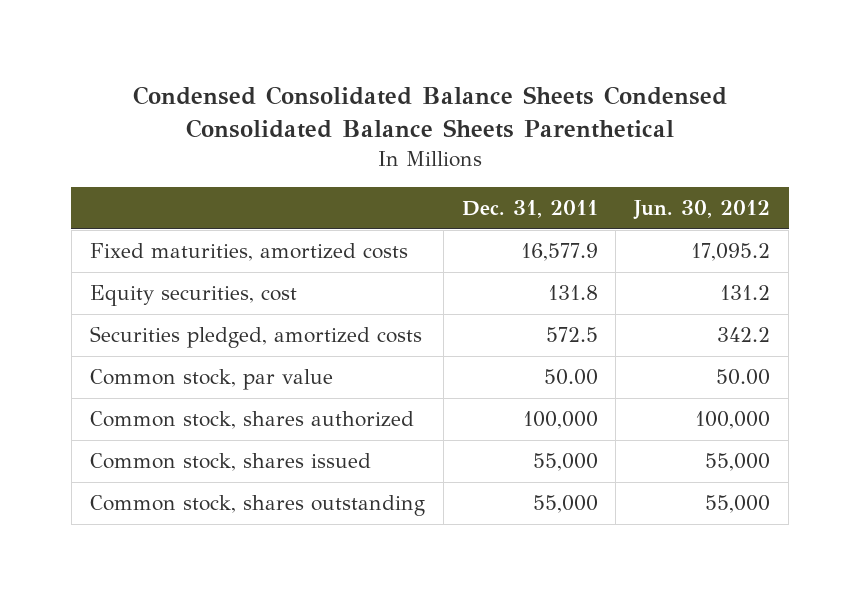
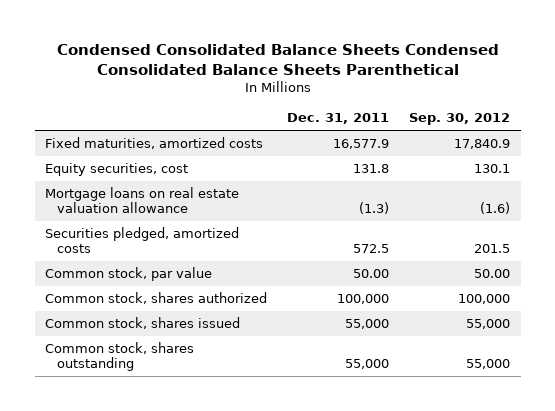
- | Dec. 31, 2011 | Jun. 30, 2012
+ | Dec. 31, 2011 | Sep. 30, 2012
+ Mortgage loans on real estate valuation allowance | (1.3) | (1.6)

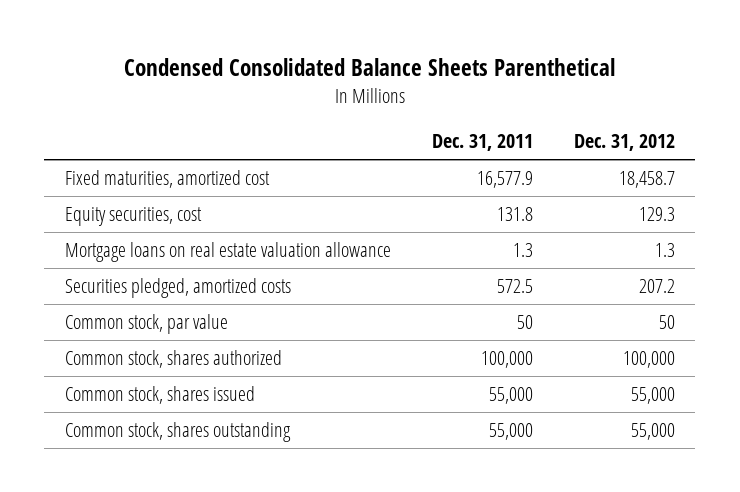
- Condensed Consolidated Balance Sheets Condensed Consolidated Balance Sheets Parenthetical
+ Condensed Consolidated Balance Sheets Parenthetical
- | Dec. 31, 2011 | Sep. 30, 2012
+ | Dec. 31, 2011 | Dec. 31, 2012
- Fixed maturities, amortized costs | 16,577.9 | 17,840.9
+ Fixed maturities, amortized cost | 16,577.9 | 18,458.7
- Mortgage loans on real estate valuation allowance | (1.3) | (1.6)
+ Mortgage loans on real estate valuation allowance | 1.3 | 1.3
- Common stock, par value | 50.00 | 50.00
+ Common stock, par value | 50 | 50

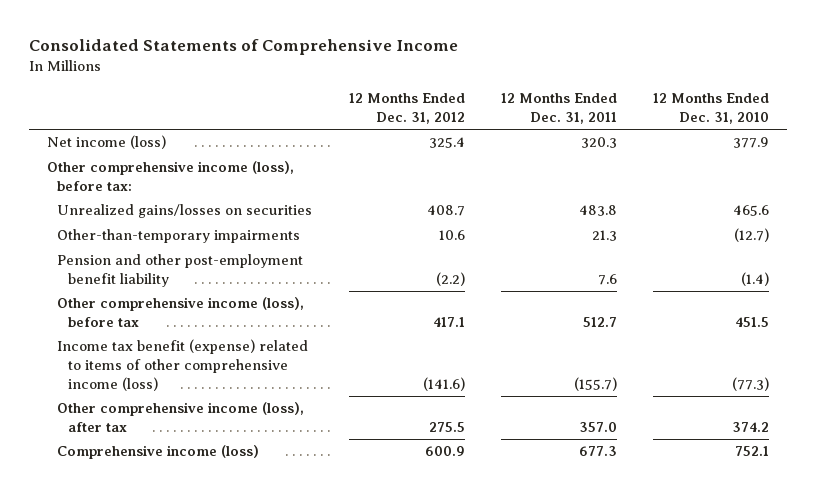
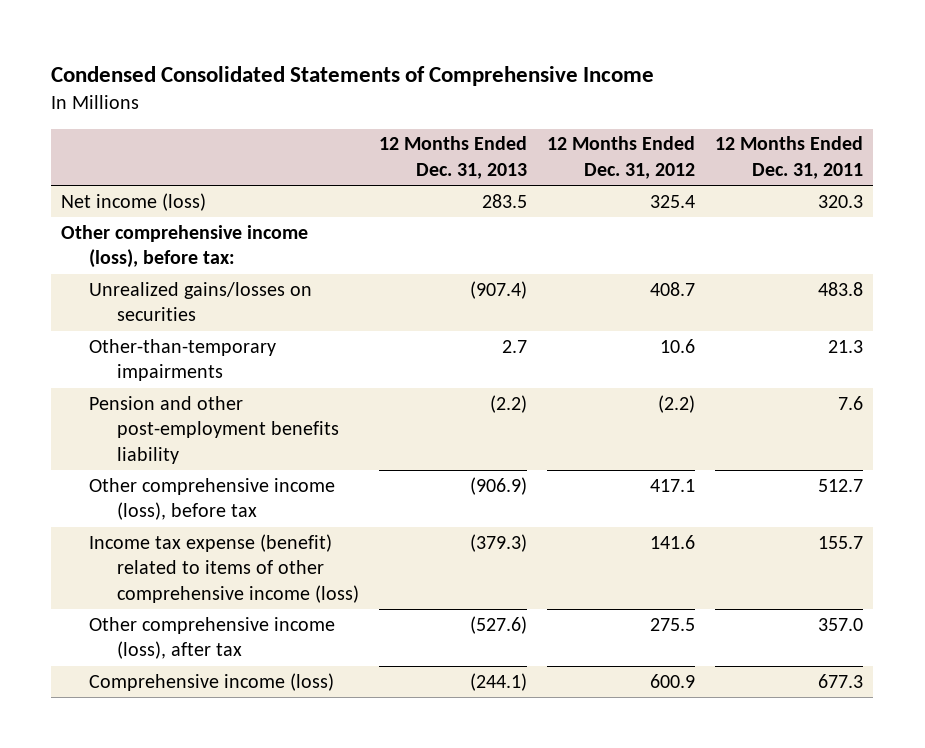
- Consolidated Statements of Comprehensive Income
+ Condensed Consolidated Statements of Comprehensive Income
- | 12 Months Ended Dec. 31, 2012 | 12 Months Ended Dec. 31, 2011 | 12 Months Ended Dec. 31, 2010
+ | 12 Months Ended Dec. 31, 2013 | 12 Months Ended Dec. 31, 2012 | 12 Months Ended Dec. 31, 2011
- Pension and other post-employment benefit liability | (2.2) | 7.6 | (1.4)
+ Pension and other post-employment benefits liability | (2.2) | (2.2) | 7.6
- Income tax benefit (expense) related to items of other comprehensive income (loss) | (141.6) | (155.7) | (77.3)
+ Income tax expense (benefit) related to items of other comprehensive income (loss) | (379.3) | 141.6 | 155.7

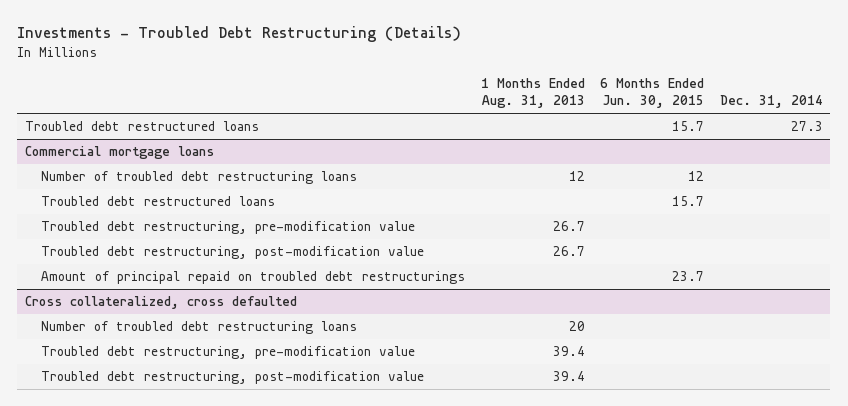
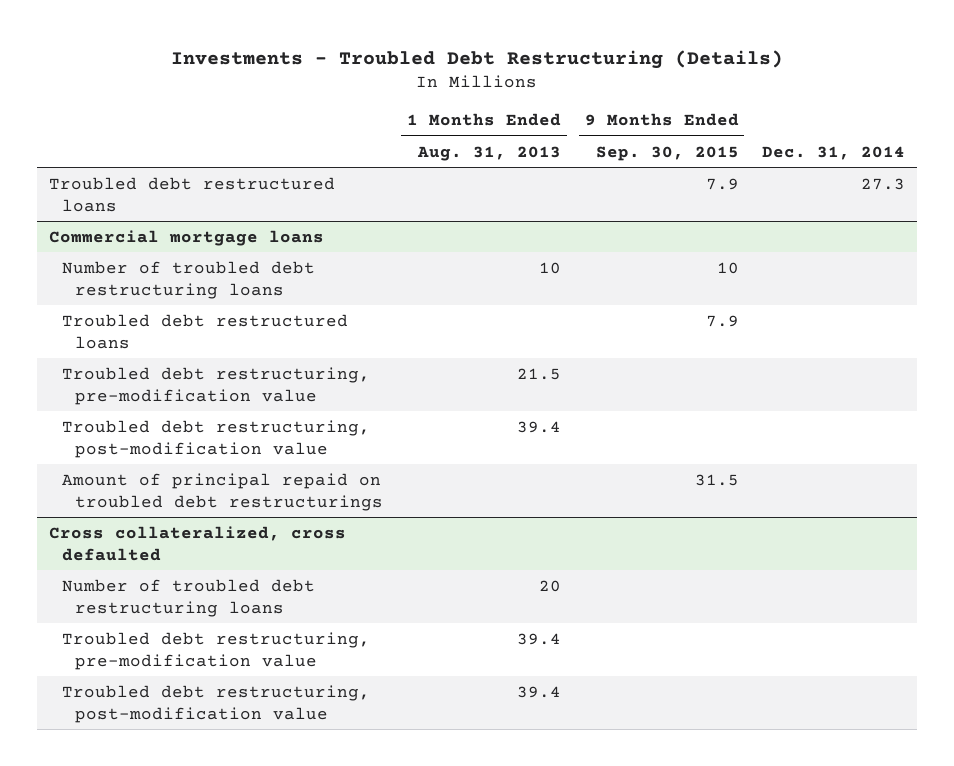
- | 1 Months Ended Aug. 31, 2013 | 6 Months Ended Jun. 30, 2015 | Dec. 31, 2014
+ | 1 Months Ended Aug. 31, 2013 | 9 Months Ended Sep. 30, 2015 | Dec. 31, 2014
@ Commercial mortgage loans
- Number of troubled debt restructuring loans | 12 | 12 |
+ Number of troubled debt restructuring loans | 10 | 10 |
- Troubled debt restructuring, pre-modification value | 26.7 | |
- Troubled debt restructuring, post-modification value | 26.7 | |
+ Troubled debt restructuring, pre-modification value | 21.5 | |
+ Troubled debt restructuring, post-modification value | 39.4 | |

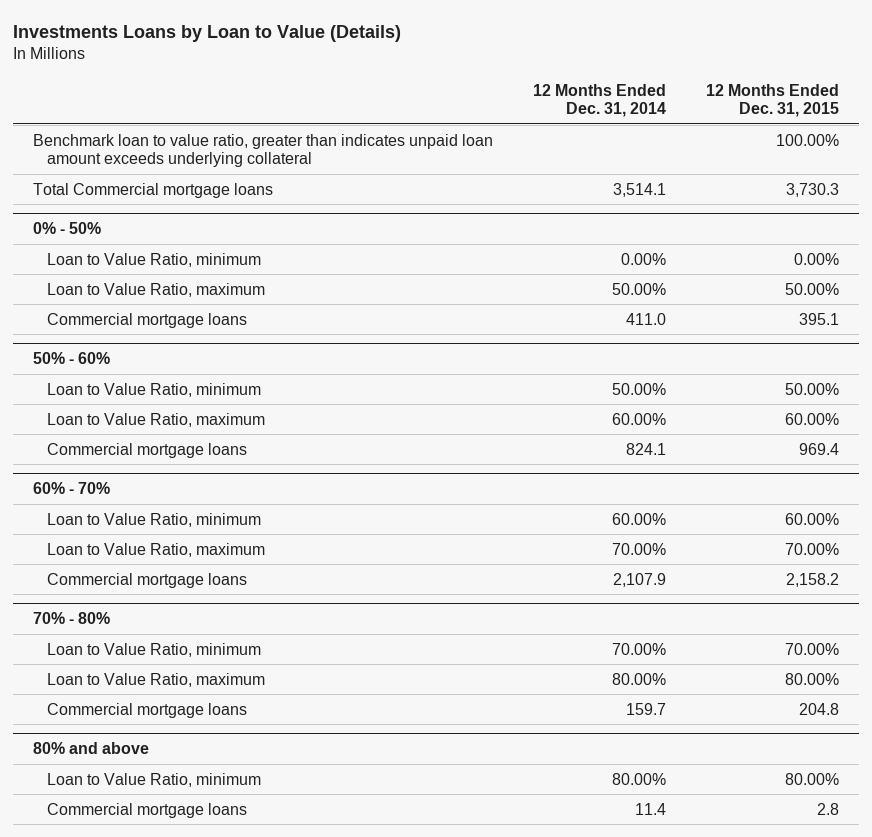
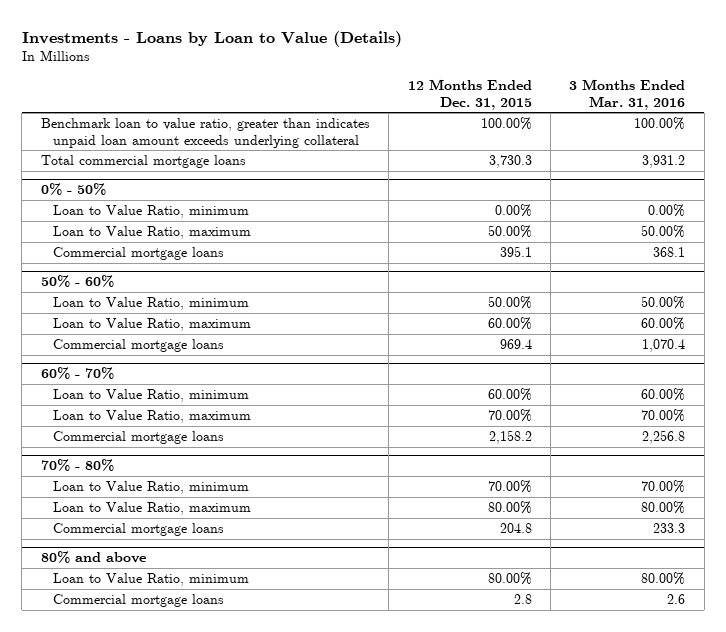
- Investments Loans by Loan to Value (Details)
+ Investments - Loans by Loan to Value (Details)
- | 12 Months Ended Dec. 31, 2014 | 12 Months Ended Dec. 31, 2015
+ | 12 Months Ended Dec. 31, 2015 | 3 Months Ended Mar. 31, 2016
- Total Commercial mortgage loans | 3,514.1 | 3,730.3
+ Total commercial mortgage loans | 3,730.3 | 3,931.2

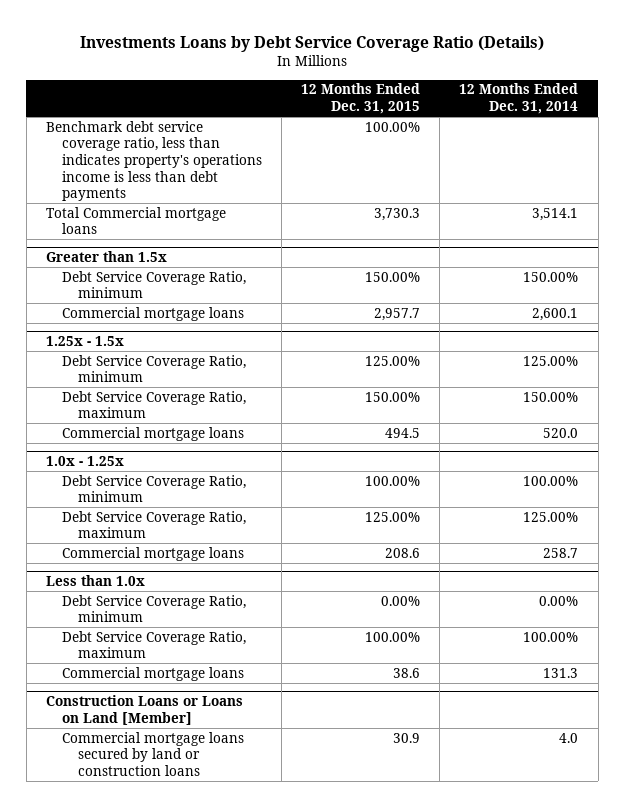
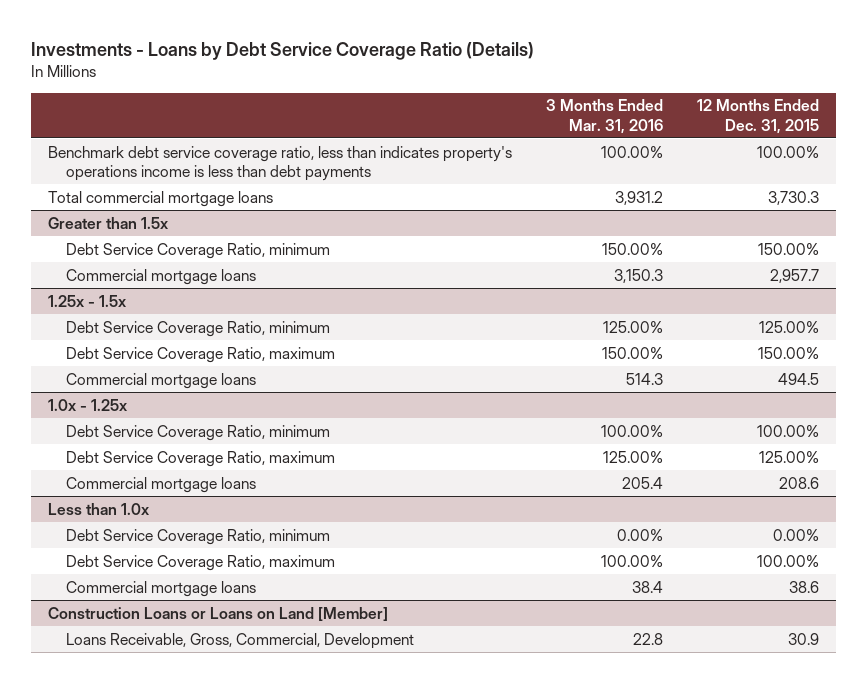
- Investments Loans by Debt Service Coverage Ratio (Details)
+ Investments - Loans by Debt Service Coverage Ratio (Details)
- | 12 Months Ended Dec. 31, 2015 | 12 Months Ended Dec. 31, 2014
+ | 3 Months Ended Mar. 31, 2016 | 12 Months Ended Dec. 31, 2015
- Total Commercial mortgage loans | 3,730.3 | 3,514.1
+ Total commercial mortgage loans | 3,931.2 | 3,730.3
@ Construction Loans or Loans on Land [Member]
- Commercial mortgage loans secured by land or construction loans | 30.9 | 4.0
+ Loans Receivable, Gross, Commercial, Development | 22.8 | 30.9

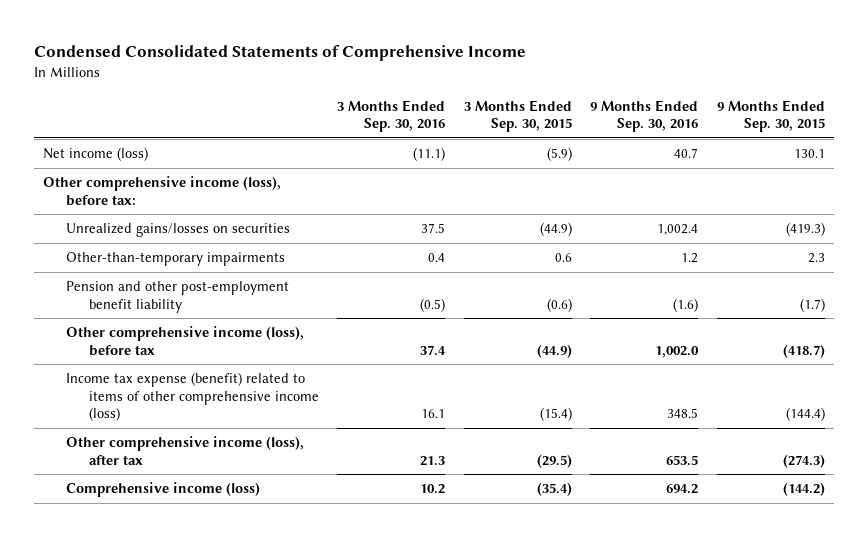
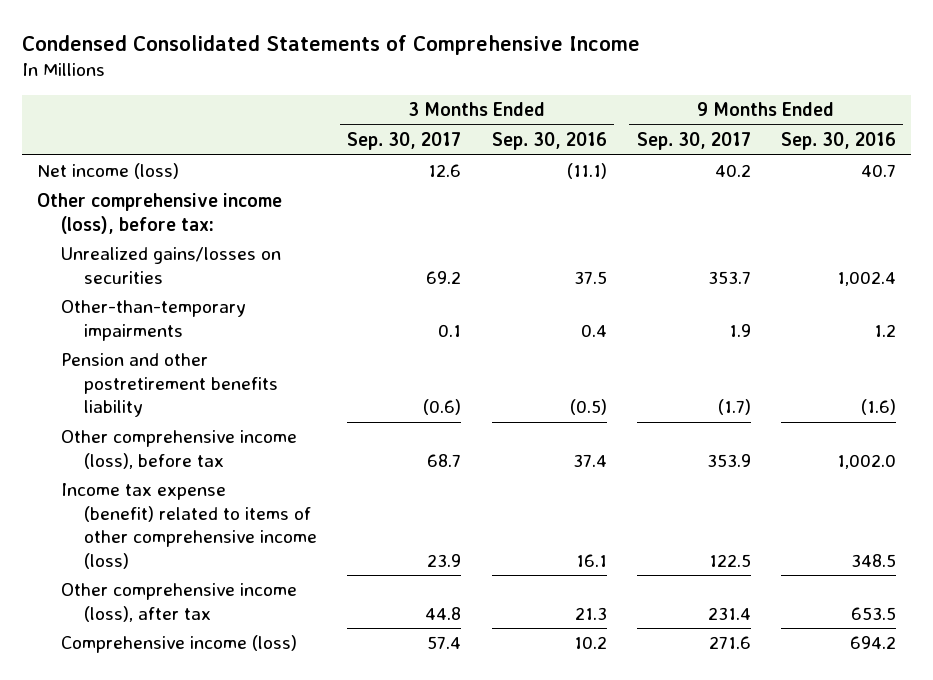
- | 3 Months Ended Sep. 30, 2016 | 3 Months Ended Sep. 30, 2015 | 9 Months Ended Sep. 30, 2016 | 9 Months Ended Sep. 30, 2015
+ | 3 Months Ended Sep. 30, 2017 | 3 Months Ended Sep. 30, 2016 | 9 Months Ended Sep. 30, 2017 | 9 Months Ended Sep. 30, 2016
- Pension and other post-employment benefit liability | (0.5) | (0.6) | (1.6) | (1.7)
+ Pension and other postretirement benefits liability | (0.6) | (0.5) | (1.7) | (1.6)

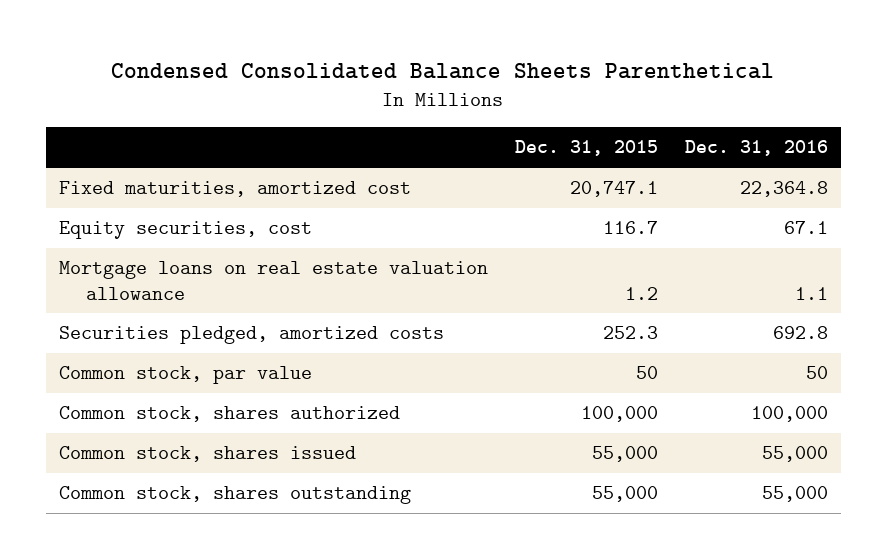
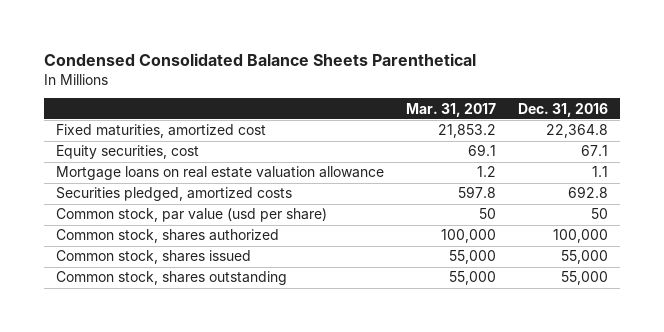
- | Dec. 31, 2015 | Dec. 31, 2016
+ | Mar. 31, 2017 | Dec. 31, 2016
- Common stock, par value | 50 | 50
+ Common stock, par value (usd per share) | 50 | 50

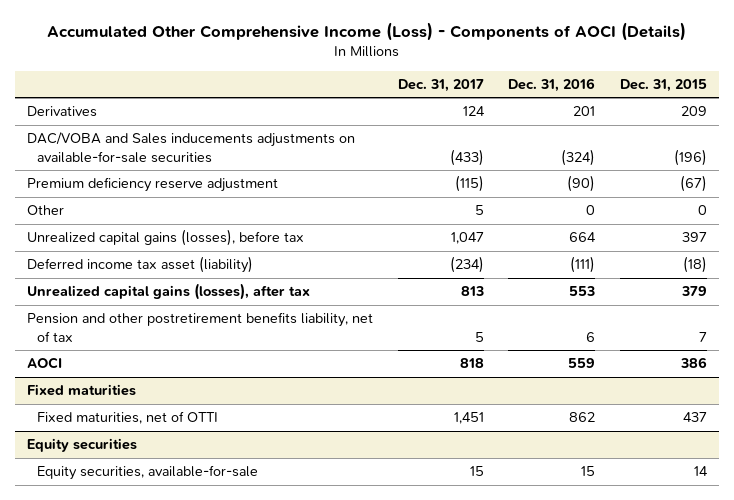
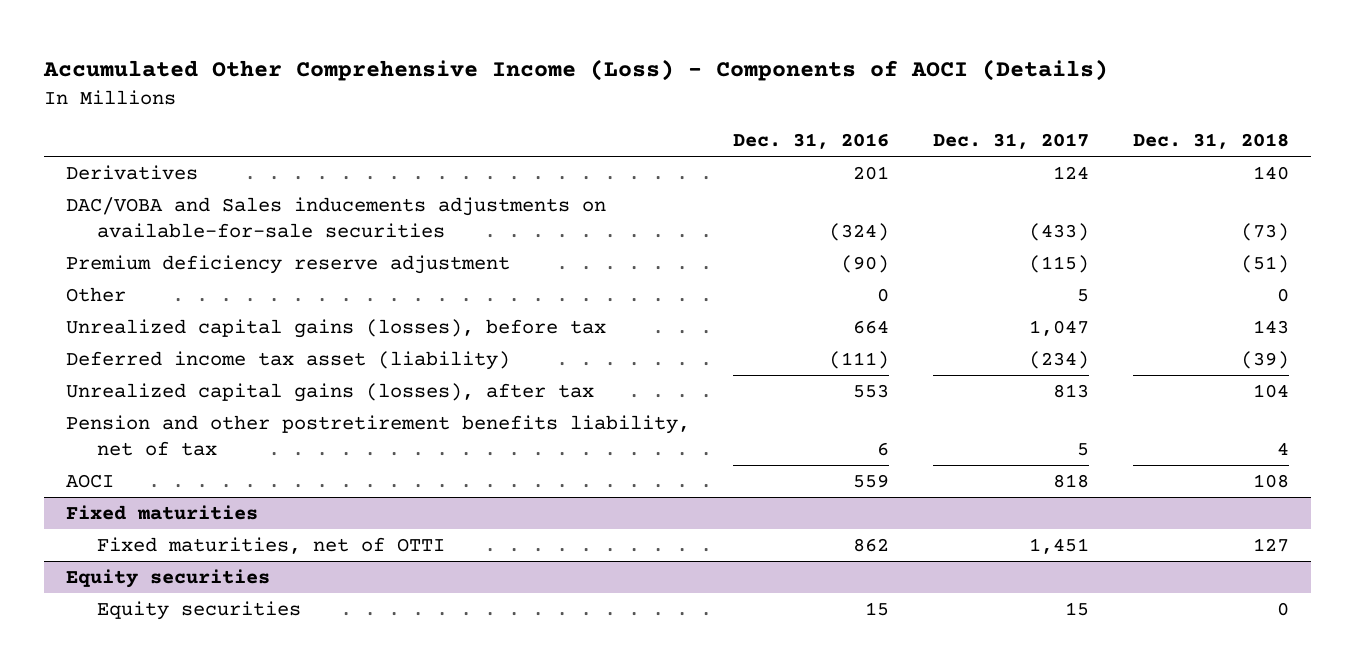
- | Dec. 31, 2017 | Dec. 31, 2016 | Dec. 31, 2015
+ | Dec. 31, 2016 | Dec. 31, 2017 | Dec. 31, 2018
@ Equity securities
- Equity securities, available-for-sale | 15 | 15 | 14
+ Equity securities | 15 | 15 | 0

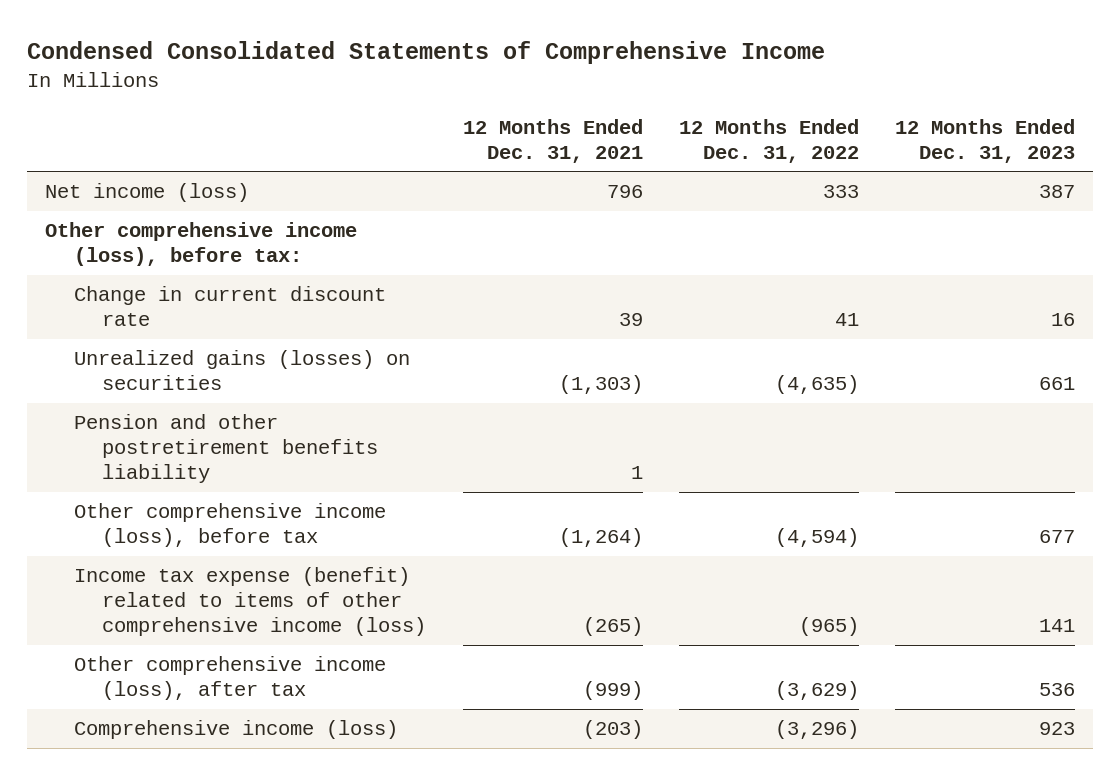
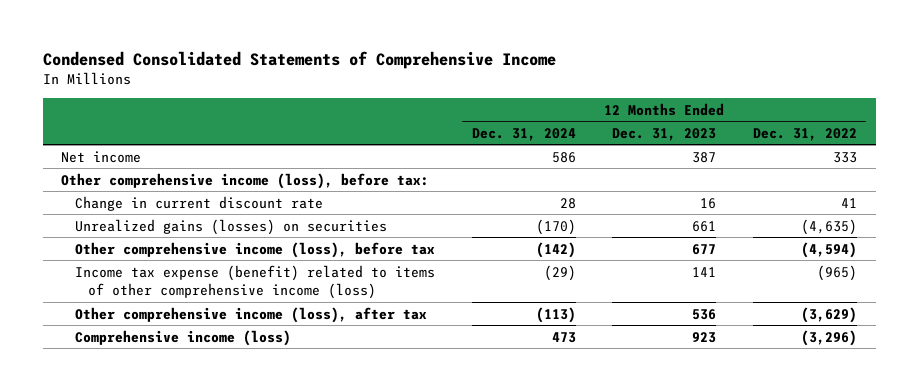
- | 12 Months Ended Dec. 31, 2021 | 12 Months Ended Dec. 31, 2022 | 12 Months Ended Dec. 31, 2023
+ | 12 Months Ended Dec. 31, 2024 | 12 Months Ended Dec. 31, 2023 | 12 Months Ended Dec. 31, 2022
- Net income (loss) | 796 | 333 | 387
+ Net income | 586 | 387 | 333
- Pension and other postretirement benefits liability | 1 | |

